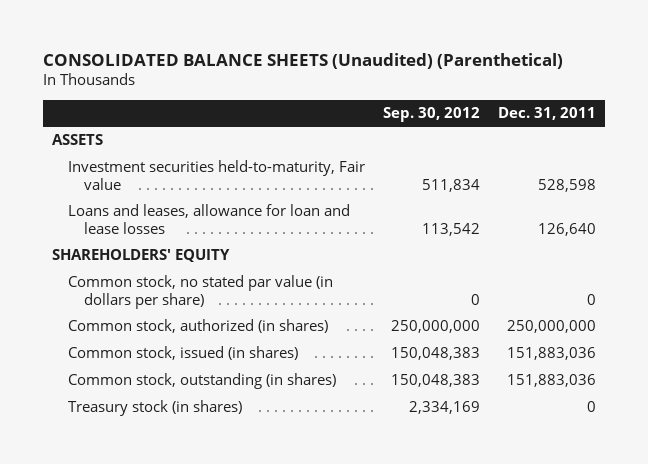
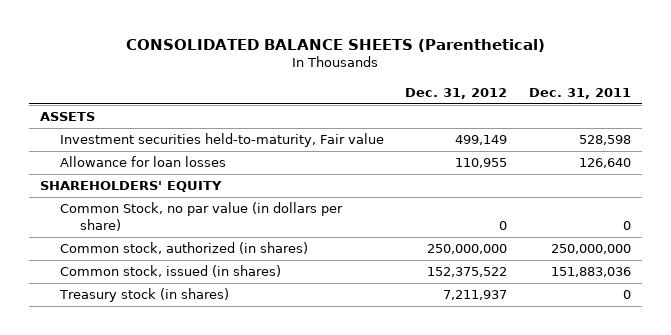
- CONSOLIDATED BALANCE SHEETS (Unaudited) (Parenthetical)
+ CONSOLIDATED BALANCE SHEETS (Parenthetical)
- | Sep. 30, 2012 | Dec. 31, 2011
+ | Dec. 31, 2012 | Dec. 31, 2011
- Loans and leases, allowance for loan and lease losses | 113,542 | 126,640
+ Allowance for loan losses | 110,955 | 126,640
- Common stock, no stated par value (in dollars per share) | 0 | 0
+ Common Stock, no par value (in dollars per share) | 0 | 0
- Common stock, outstanding (in shares) | 150,048,383 | 151,883,036

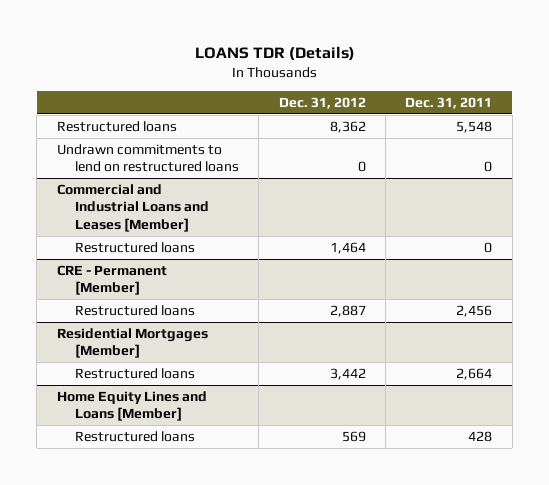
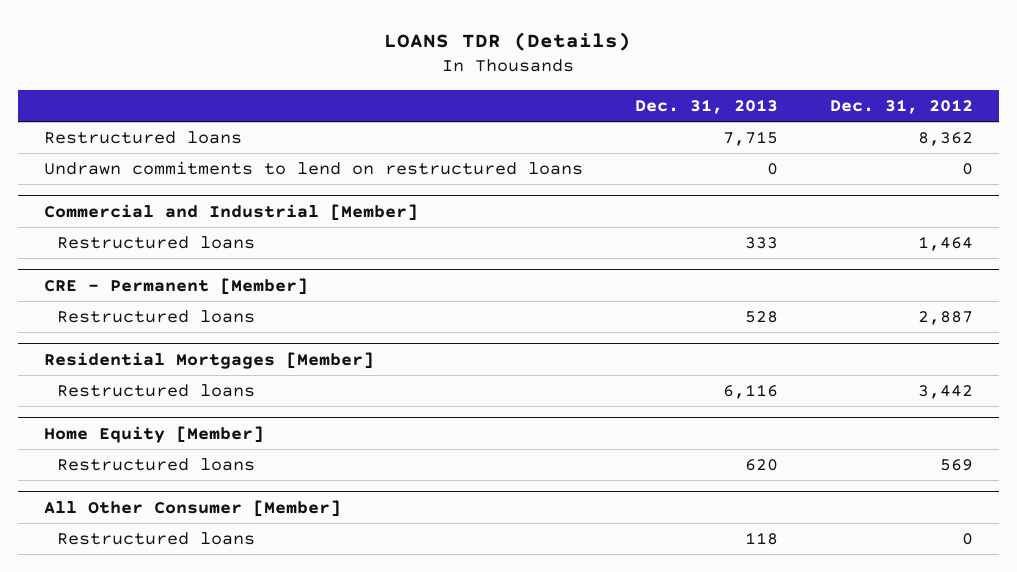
- | Dec. 31, 2012 | Dec. 31, 2011
+ | Dec. 31, 2013 | Dec. 31, 2012
- Commercial and Industrial Loans and Leases [Member]
+ Commercial and Industrial [Member]
- Home Equity Lines and Loans [Member]
+ Home Equity [Member]
+ All Other Consumer [Member]
+ Restructured loans | 118 | 0

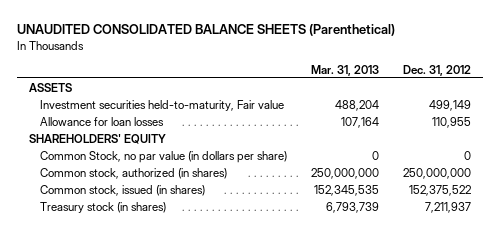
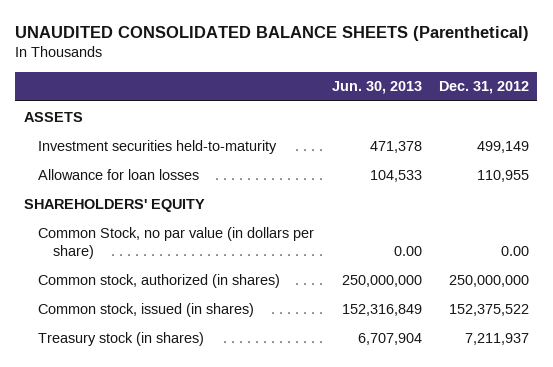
- | Mar. 31, 2013 | Dec. 31, 2012
+ | Jun. 30, 2013 | Dec. 31, 2012
- Investment securities held-to-maturity, Fair value | 488,204 | 499,149
+ Investment securities held-to-maturity | 471,378 | 499,149
- Common Stock, no par value (in dollars per share) | 0 | 0
+ Common Stock, no par value (in dollars per share) | 0.00 | 0.00

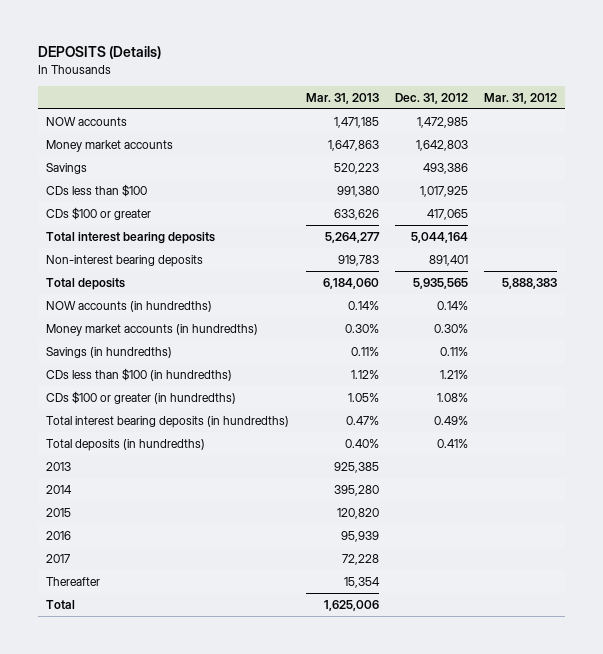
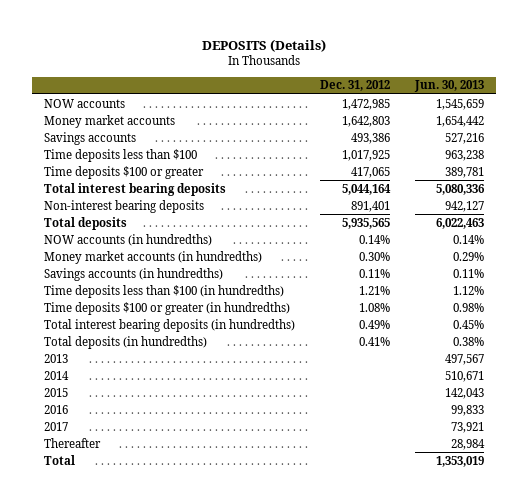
- | Mar. 31, 2013 | Dec. 31, 2012 | Mar. 31, 2012
+ | Dec. 31, 2012 | Jun. 30, 2013
- Savings | 520,223 | 493,386 |
- CDs less than $100 | 991,380 | 1,017,925 |
- CDs $100 or greater | 633,626 | 417,065 |
+ Savings accounts | 493,386 | 527,216
+ Time deposits less than $100 | 1,017,925 | 963,238
+ Time deposits $100 or greater | 417,065 | 389,781
- Savings (in hundredths) | 0.11% | 0.11% |
- CDs less than $100 (in hundredths) | 1.12% | 1.21% |
- CDs $100 or greater (in hundredths) | 1.05% | 1.08% |
+ Savings accounts (in hundredths) | 0.11% | 0.11%
+ Time deposits less than $100 (in hundredths) | 1.21% | 1.12%
+ Time deposits $100 or greater (in hundredths) | 1.08% | 0.98%

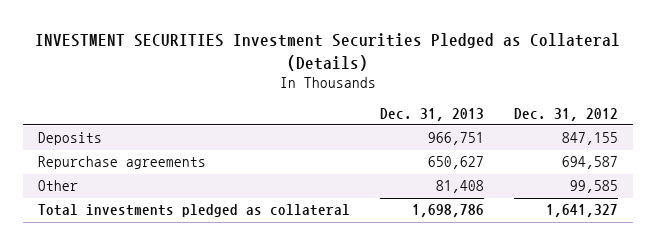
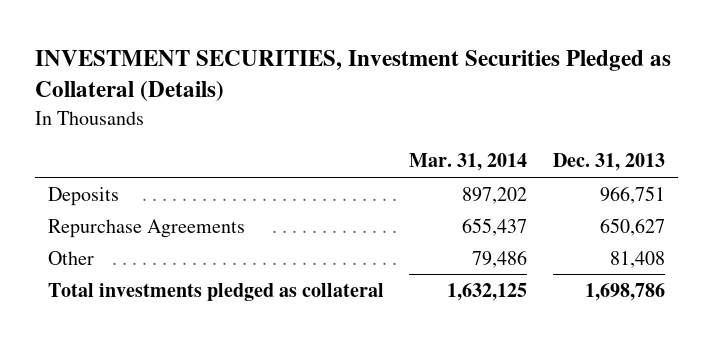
- INVESTMENT SECURITIES Investment Securities Pledged as Collateral (Details)
+ INVESTMENT SECURITIES, Investment Securities Pledged as Collateral (Details)
- | Dec. 31, 2013 | Dec. 31, 2012
+ | Mar. 31, 2014 | Dec. 31, 2013
- Repurchase agreements | 650,627 | 694,587
+ Repurchase Agreements | 655,437 | 650,627

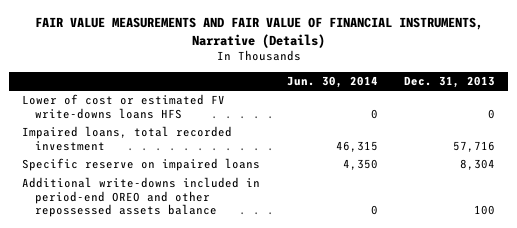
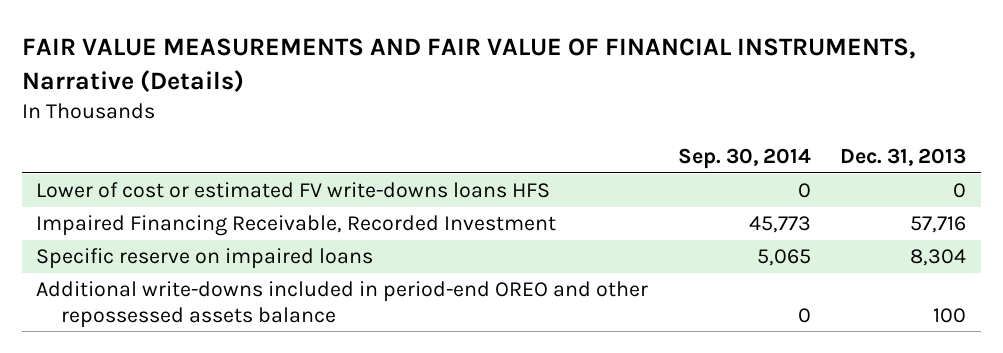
- | Jun. 30, 2014 | Dec. 31, 2013
+ | Sep. 30, 2014 | Dec. 31, 2013
- Impaired loans, total recorded investment | 46,315 | 57,716
+ Impaired Financing Receivable, Recorded Investment | 45,773 | 57,716

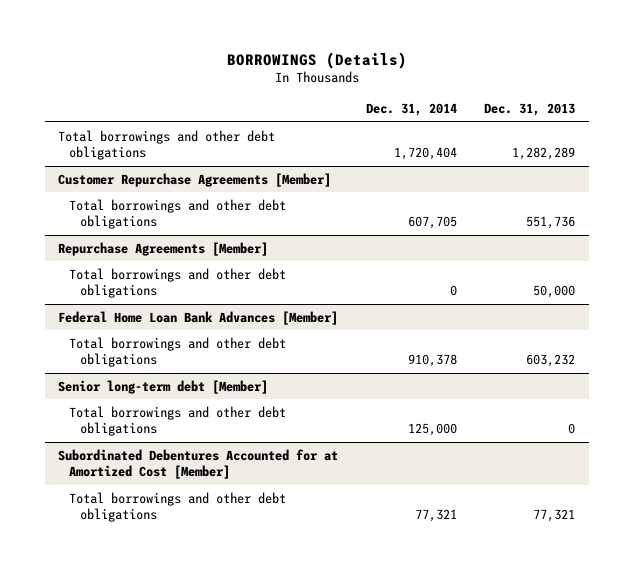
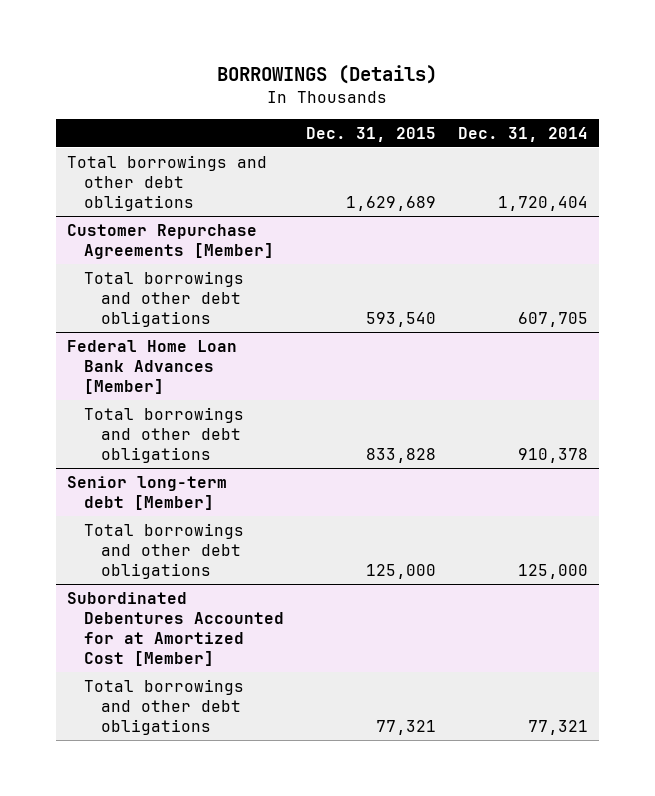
- | Dec. 31, 2014 | Dec. 31, 2013
+ | Dec. 31, 2015 | Dec. 31, 2014
- Repurchase Agreements [Member]
- Total borrowings and other debt obligations | 0 | 50,000

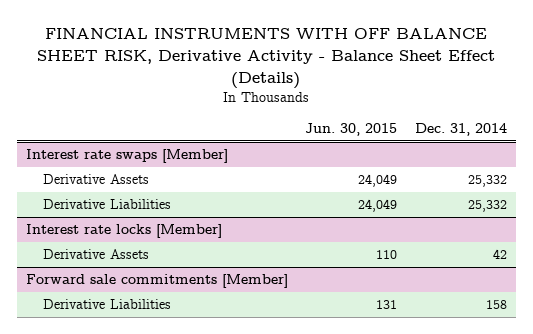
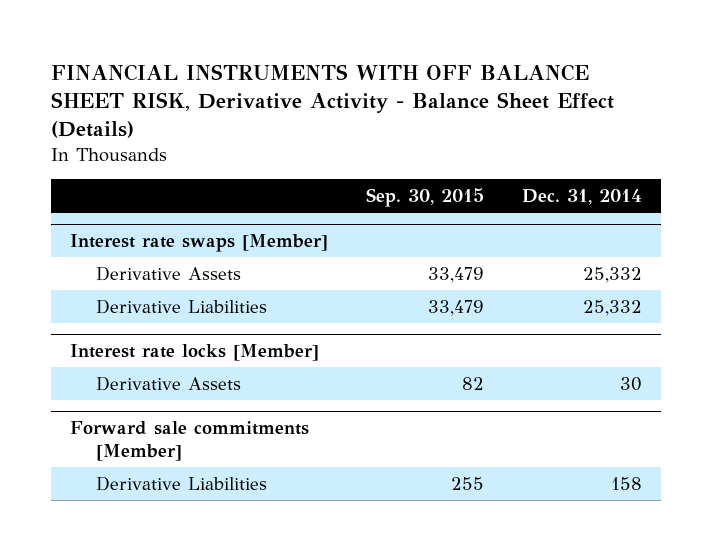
- | Jun. 30, 2015 | Dec. 31, 2014
+ | Sep. 30, 2015 | Dec. 31, 2014
@ Interest rate locks [Member]
- Derivative Assets | 110 | 42
+ Derivative Assets | 82 | 30

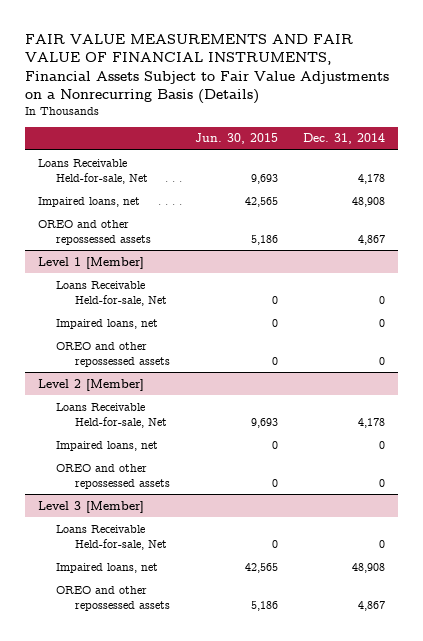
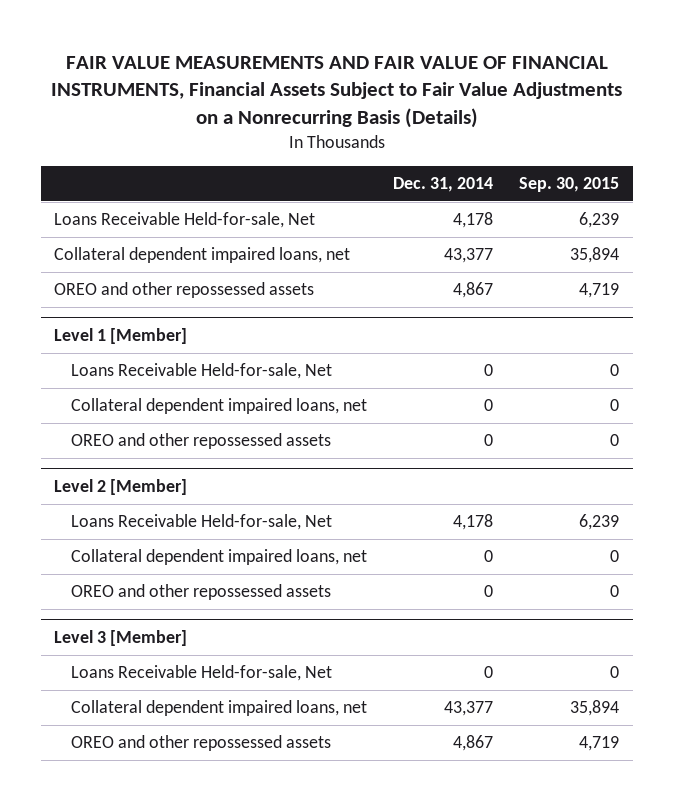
- | Jun. 30, 2015 | Dec. 31, 2014
+ | Dec. 31, 2014 | Sep. 30, 2015
- Impaired loans, net | 42,565 | 48,908
+ Collateral dependent impaired loans, net | 43,377 | 35,894
@ Level 1 [Member]
- Impaired loans, net | 0 | 0
+ Collateral dependent impaired loans, net | 0 | 0
@ Level 2 [Member]
- Impaired loans, net | 0 | 0
+ Collateral dependent impaired loans, net | 0 | 0
@ Level 3 [Member]
- Impaired loans, net | 42,565 | 48,908
+ Collateral dependent impaired loans, net | 43,377 | 35,894

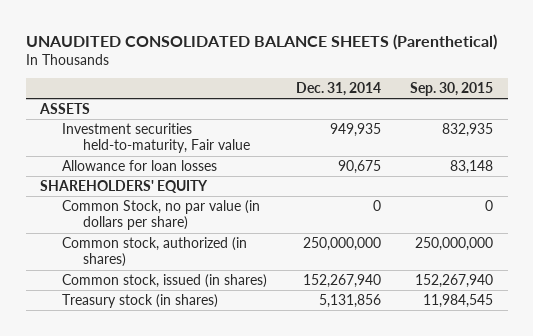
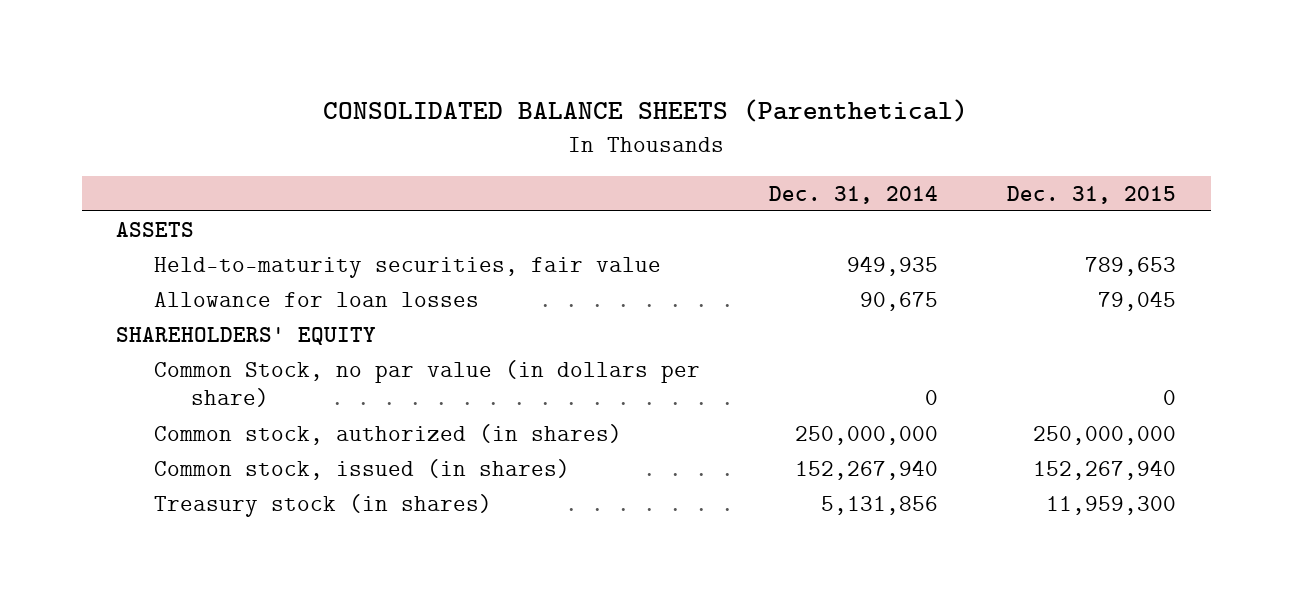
- UNAUDITED CONSOLIDATED BALANCE SHEETS (Parenthetical)
+ CONSOLIDATED BALANCE SHEETS (Parenthetical)
- | Dec. 31, 2014 | Sep. 30, 2015
+ | Dec. 31, 2014 | Dec. 31, 2015
- Investment securities held-to-maturity, Fair value | 949,935 | 832,935
+ Held-to-maturity securities, fair value | 949,935 | 789,653

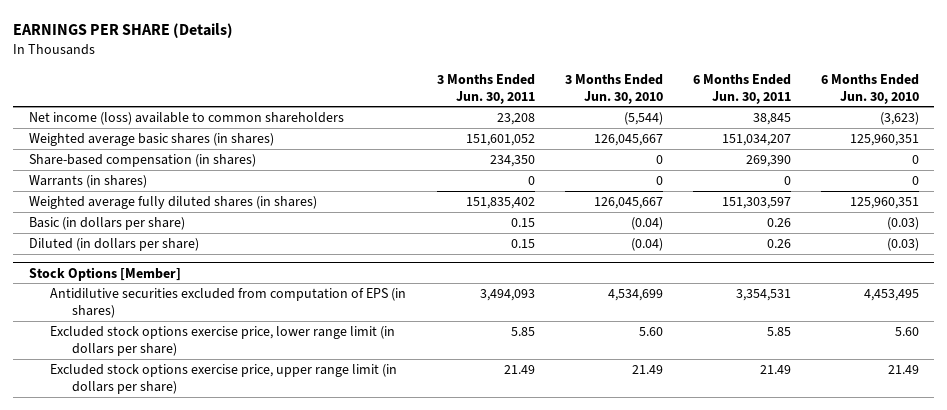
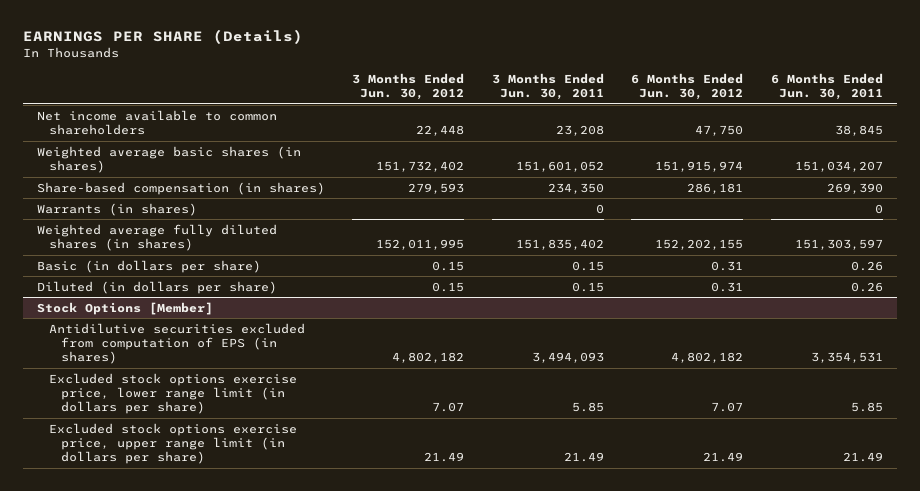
- | 3 Months Ended Jun. 30, 2011 | 3 Months Ended Jun. 30, 2010 | 6 Months Ended Jun. 30, 2011 | 6 Months Ended Jun. 30, 2010
+ | 3 Months Ended Jun. 30, 2012 | 3 Months Ended Jun. 30, 2011 | 6 Months Ended Jun. 30, 2012 | 6 Months Ended Jun. 30, 2011
- Net income (loss) available to common shareholders | 23,208 | (5,544) | 38,845 | (3,623)
+ Net income available to common shareholders | 22,448 | 23,208 | 47,750 | 38,845

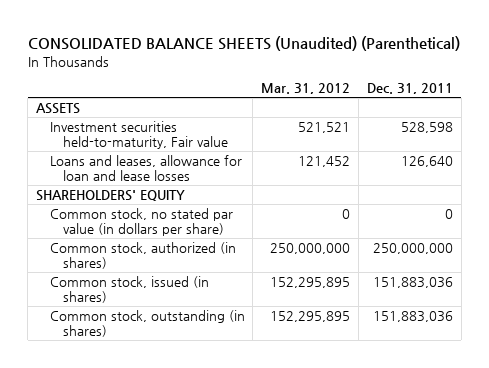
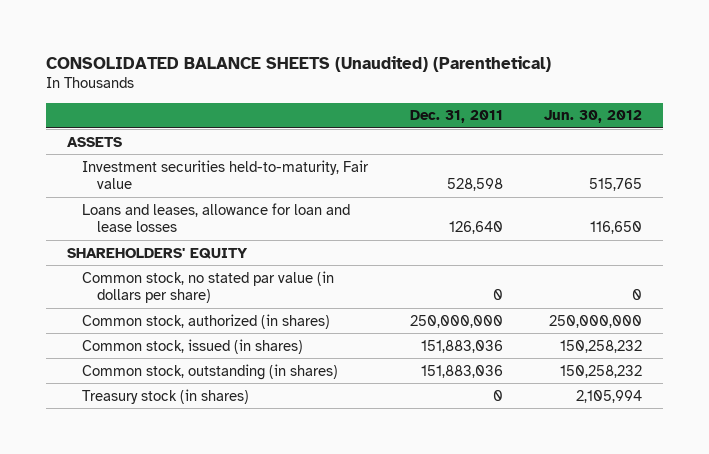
- | Mar. 31, 2012 | Dec. 31, 2011
+ | Dec. 31, 2011 | Jun. 30, 2012
+ Treasury stock (in shares) | 0 | 2,105,994

